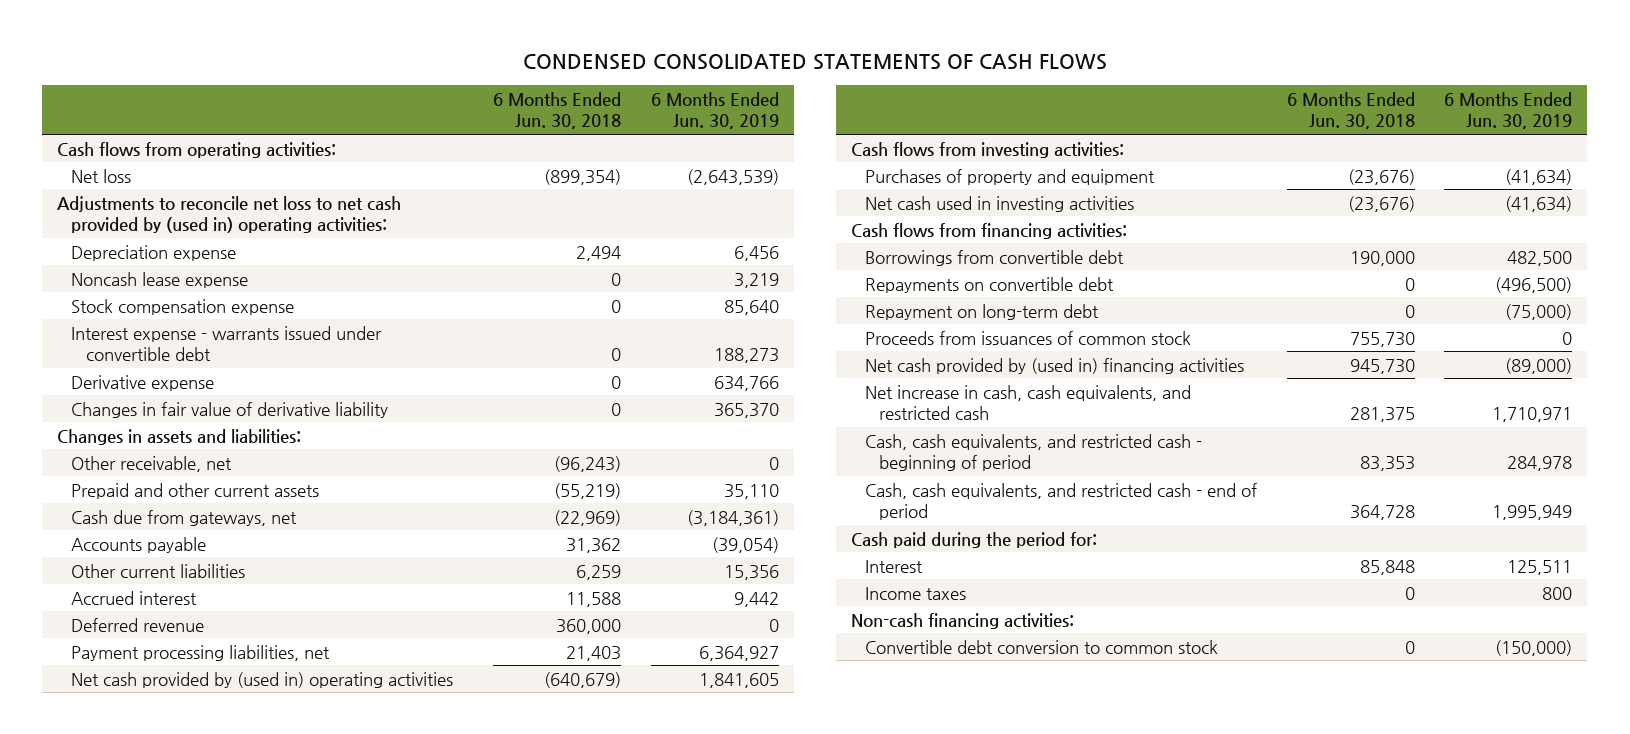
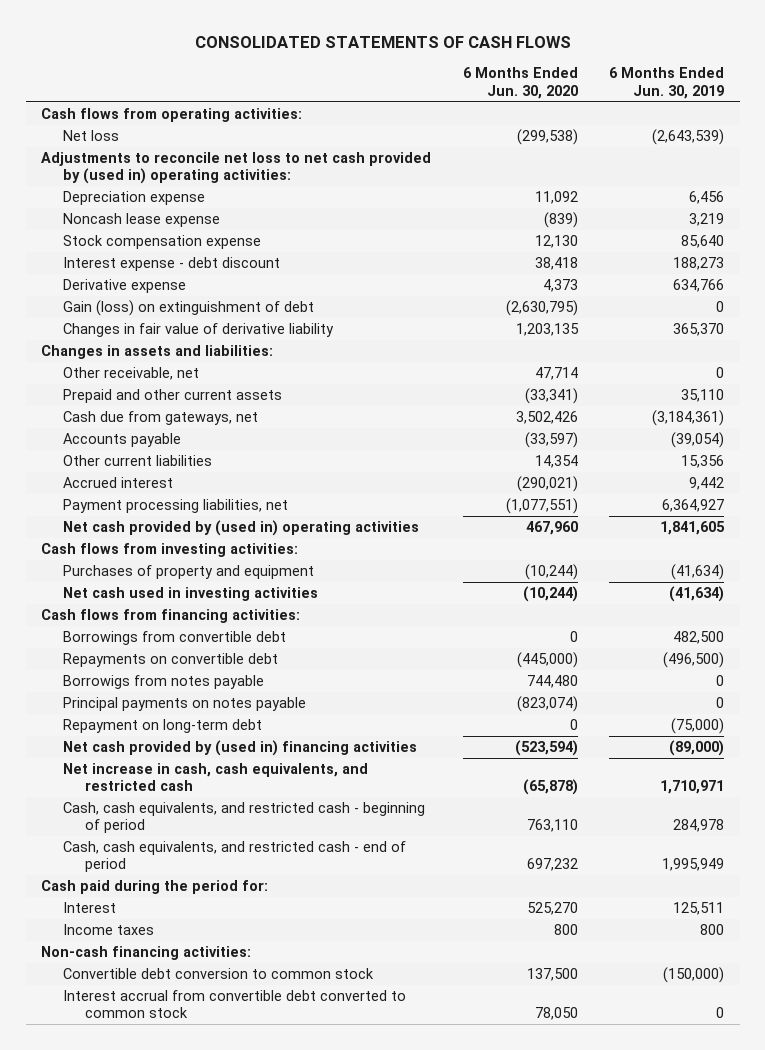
- CONDENSED CONSOLIDATED STATEMENTS OF CASH FLOWS
+ CONSOLIDATED STATEMENTS OF CASH FLOWS
- | 6 Months Ended Jun. 30, 2018 | 6 Months Ended Jun. 30, 2019
+ | 6 Months Ended Jun. 30, 2020 | 6 Months Ended Jun. 30, 2019
- Interest expense - warrants issued under convertible debt | 0 | 188,273
+ Interest expense - debt discount | 38,418 | 188,273
+ Gain (loss) on extinguishment of debt | (2,630,795) | 0
- Deferred revenue | 360,000 | 0
+ Borrowigs from notes payable | 744,480 | 0
+ Principal payments on notes payable | (823,074) | 0
- Proceeds from issuances of common stock | 755,730 | 0
+ Interest accrual from convertible debt converted to common stock | 78,050 | 0

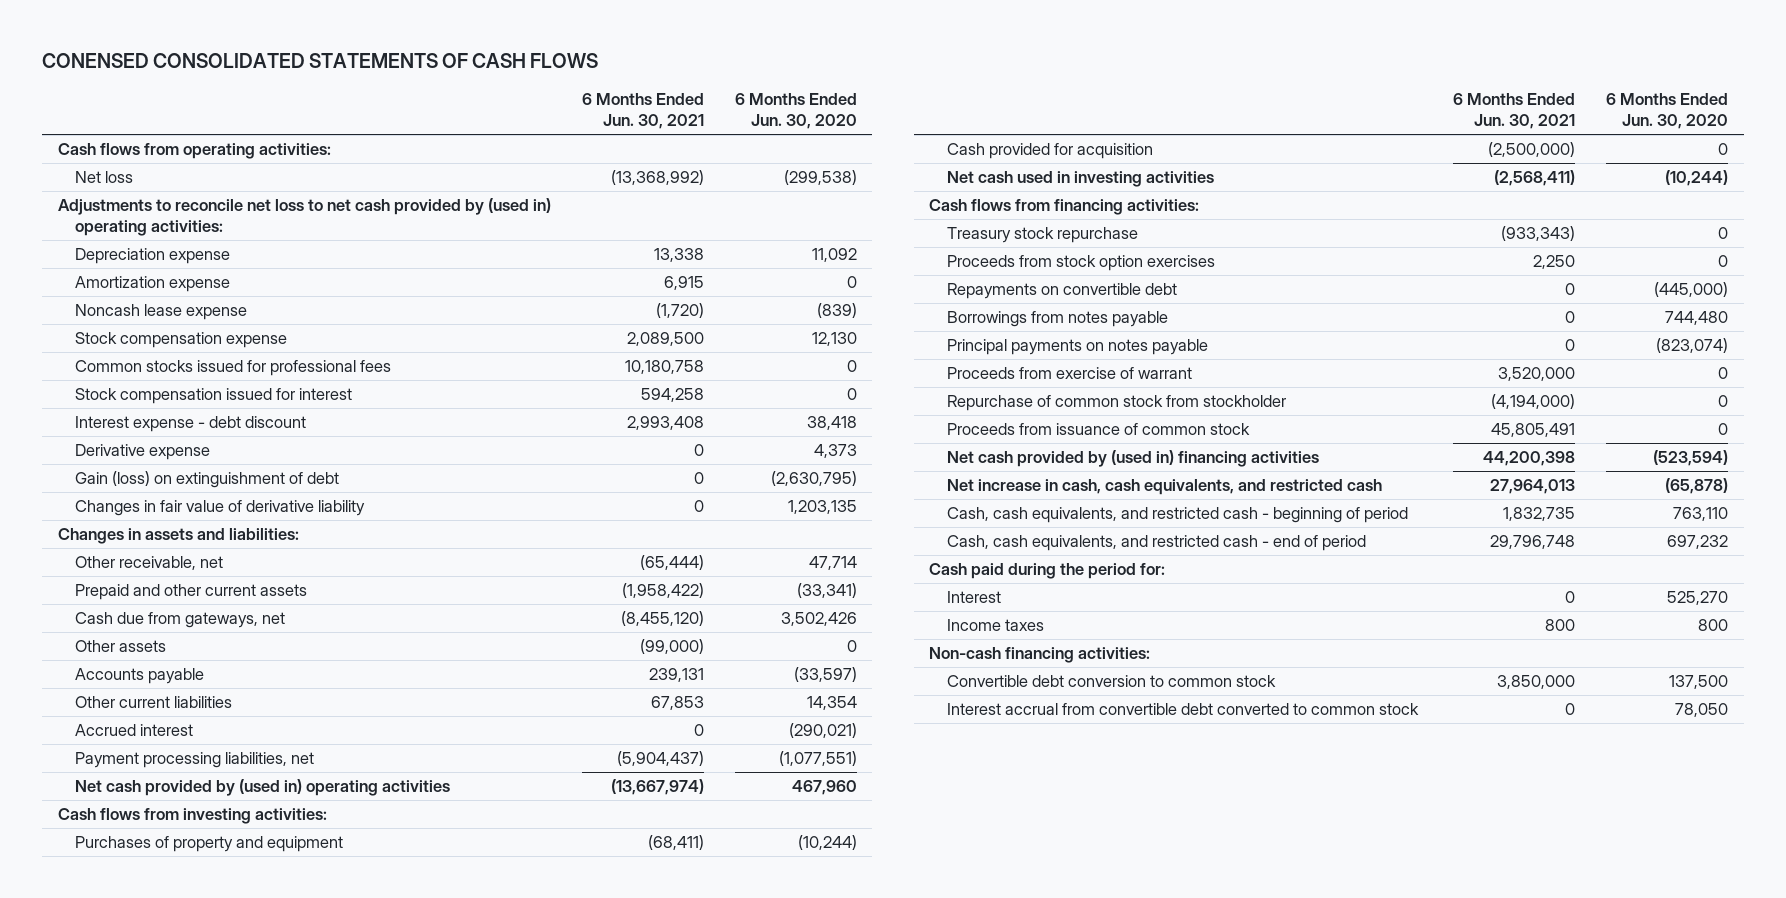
- CONSOLIDATED STATEMENTS OF CASH FLOWS
+ CONENSED CONSOLIDATED STATEMENTS OF CASH FLOWS
- | 6 Months Ended Jun. 30, 2020 | 6 Months Ended Jun. 30, 2019
+ | 6 Months Ended Jun. 30, 2021 | 6 Months Ended Jun. 30, 2020
+ Amortization expense | 6,915 | 0
+ Common stocks issued for professional fees | 10,180,758 | 0
+ Stock compensation issued for interest | 594,258 | 0
+ Other assets | (99,000) | 0
+ Cash provided for acquisition | (2,500,000) | 0
- Borrowings from convertible debt | 0 | 482,500
+ Treasury stock repurchase | (933,343) | 0
+ Proceeds from stock option exercises | 2,250 | 0
- Borrowigs from notes payable | 744,480 | 0
+ Borrowings from notes payable | 0 | 744,480
- Repayment on long-term debt | 0 | (75,000)
+ Proceeds from exercise of warrant | 3,520,000 | 0
+ Repurchase of common stock from stockholder | (4,194,000) | 0
+ Proceeds from issuance of common stock | 45,805,491 | 0

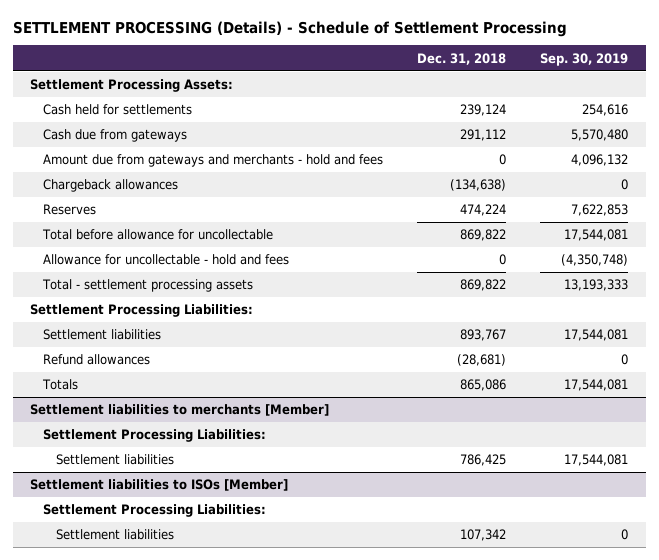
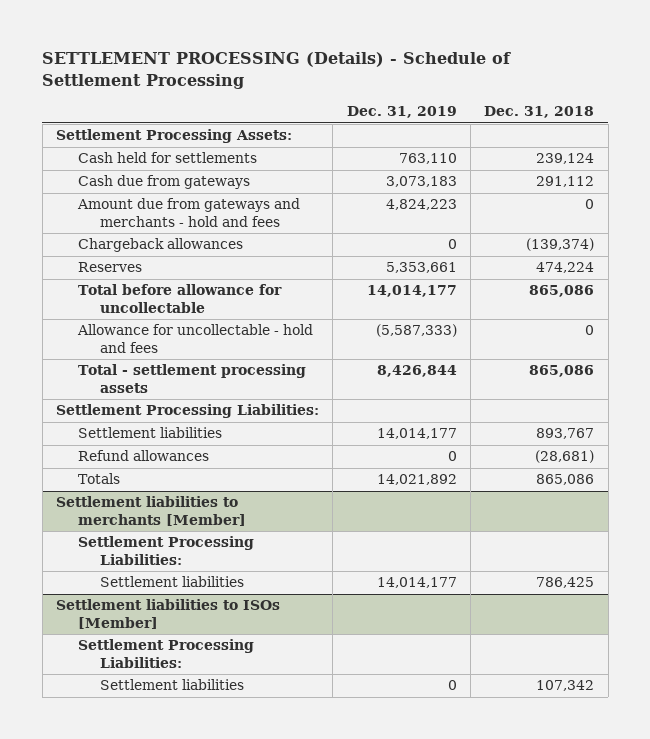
- | Dec. 31, 2018 | Sep. 30, 2019
+ | Dec. 31, 2019 | Dec. 31, 2018
- Chargeback allowances | (134,638) | 0
+ Chargeback allowances | 0 | (139,374)
- Total before allowance for uncollectable | 869,822 | 17,544,081
+ Total before allowance for uncollectable | 14,014,177 | 865,086
- Total - settlement processing assets | 869,822 | 13,193,333
+ Total - settlement processing assets | 8,426,844 | 865,086

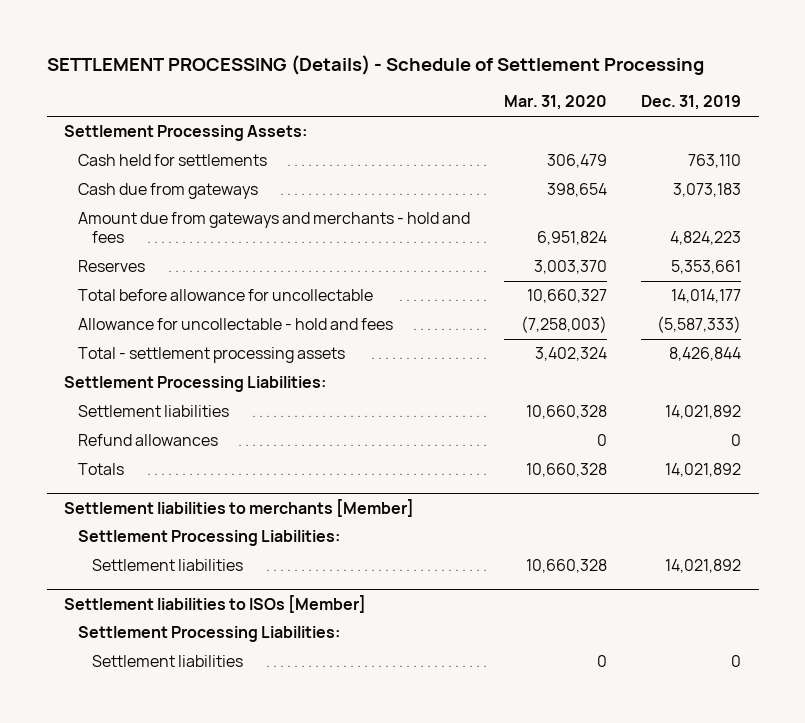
- | Dec. 31, 2019 | Dec. 31, 2018
+ | Mar. 31, 2020 | Dec. 31, 2019
- Chargeback allowances | 0 | (139,374)
- Settlement liabilities | 14,014,177 | 893,767
+ Settlement liabilities | 10,660,328 | 14,021,892
@ Settlement liabilities to merchants [Member]
- Settlement liabilities | 14,014,177 | 786,425
+ Settlement liabilities | 10,660,328 | 14,021,892

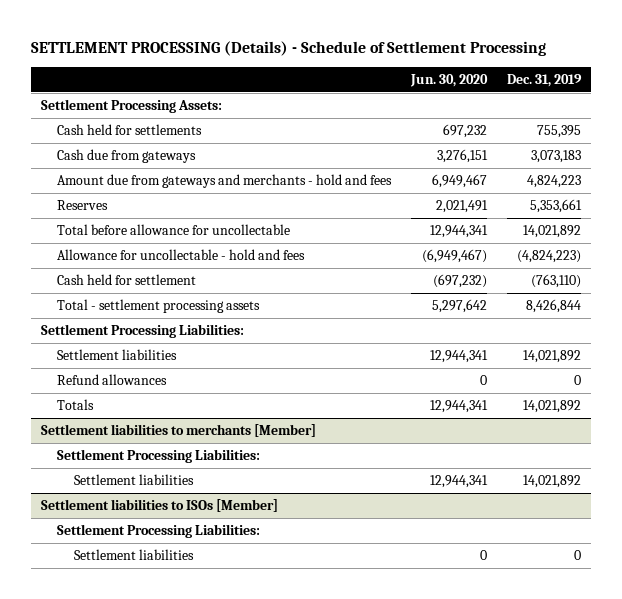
- | Mar. 31, 2020 | Dec. 31, 2019
+ | Jun. 30, 2020 | Dec. 31, 2019
- Cash held for settlements | 306,479 | 763,110
+ Cash held for settlements | 697,232 | 755,395
- Total before allowance for uncollectable | 10,660,327 | 14,014,177
- Allowance for uncollectable - hold and fees | (7,258,003) | (5,587,333)
+ Total before allowance for uncollectable | 12,944,341 | 14,021,892
+ Allowance for uncollectable - hold and fees | (6,949,467) | (4,824,223)
+ Cash held for settlement | (697,232) | (763,110)

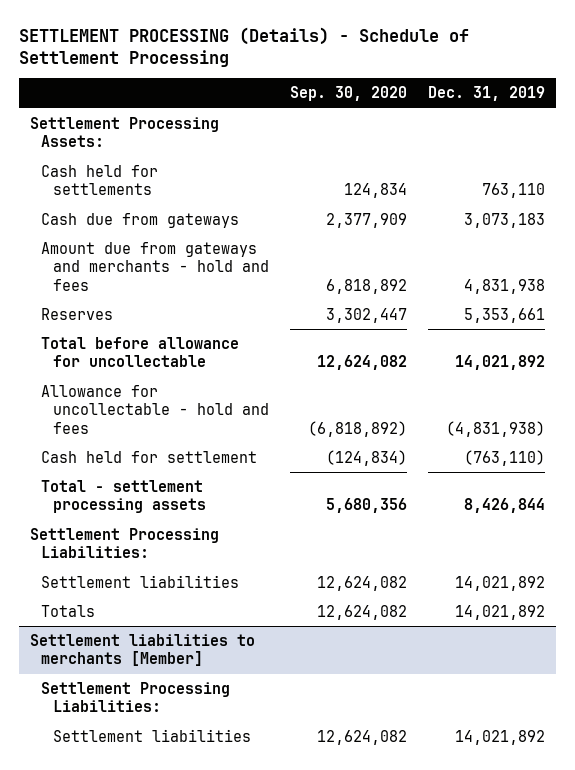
- | Jun. 30, 2020 | Dec. 31, 2019
+ | Sep. 30, 2020 | Dec. 31, 2019
- Cash held for settlements | 697,232 | 755,395
+ Cash held for settlements | 124,834 | 763,110
- Amount due from gateways and merchants - hold and fees | 6,949,467 | 4,824,223
+ Amount due from gateways and merchants - hold and fees | 6,818,892 | 4,831,938
- Allowance for uncollectable - hold and fees | (6,949,467) | (4,824,223)
+ Allowance for uncollectable - hold and fees | (6,818,892) | (4,831,938)
- Refund allowances | 0 | 0
- Settlement liabilities to ISOs [Member]
- Settlement Processing Liabilities:
- Settlement liabilities | 0 | 0

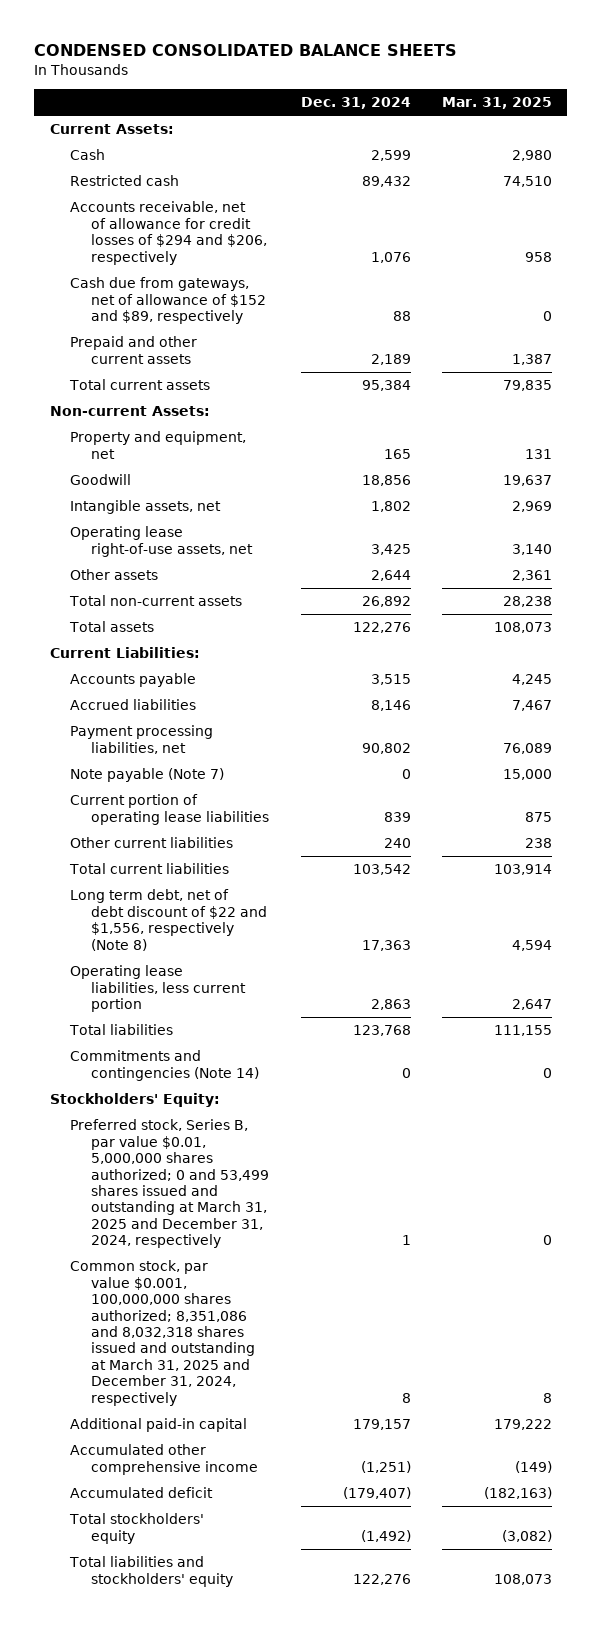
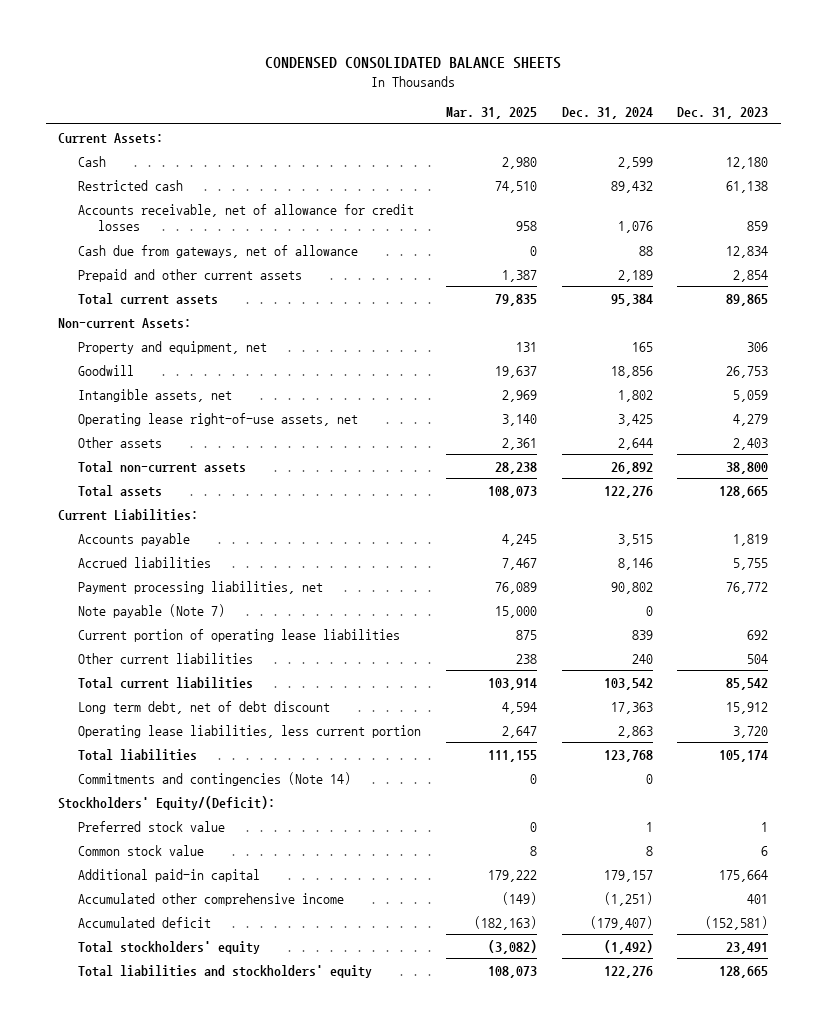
- | Dec. 31, 2024 | Mar. 31, 2025
+ | Mar. 31, 2025 | Dec. 31, 2024 | Dec. 31, 2023
- Accounts receivable, net of allowance for credit losses of $294 and $206, respectively | 1,076 | 958
- Cash due from gateways, net of allowance of $152 and $89, respectively | 88 | 0
+ Accounts receivable, net of allowance for credit losses | 958 | 1,076 | 859
+ Cash due from gateways, net of allowance | 0 | 88 | 12,834
- Long term debt, net of debt discount of $22 and $1,556, respectively (Note 8) | 17,363 | 4,594
+ Long term debt, net of debt discount | 4,594 | 17,363 | 15,912
- Stockholders' Equity:
- Preferred stock, Series B, par value $0.01, 5,000,000 shares authorized; 0 and 53,499 shares issued and outstanding at March 31, 2025 and December 31, 2024, respectively | 1 | 0
- Common stock, par value $0.001, 100,000,000 shares authorized; 8,351,086 and 8,032,318 shares issued and outstanding at March 31, 2025 and December 31, 2024, respectively | 8 | 8
+ Stockholders' Equity/(Deficit):
+ Preferred stock value | 0 | 1 | 1
+ Common stock value | 8 | 8 | 6

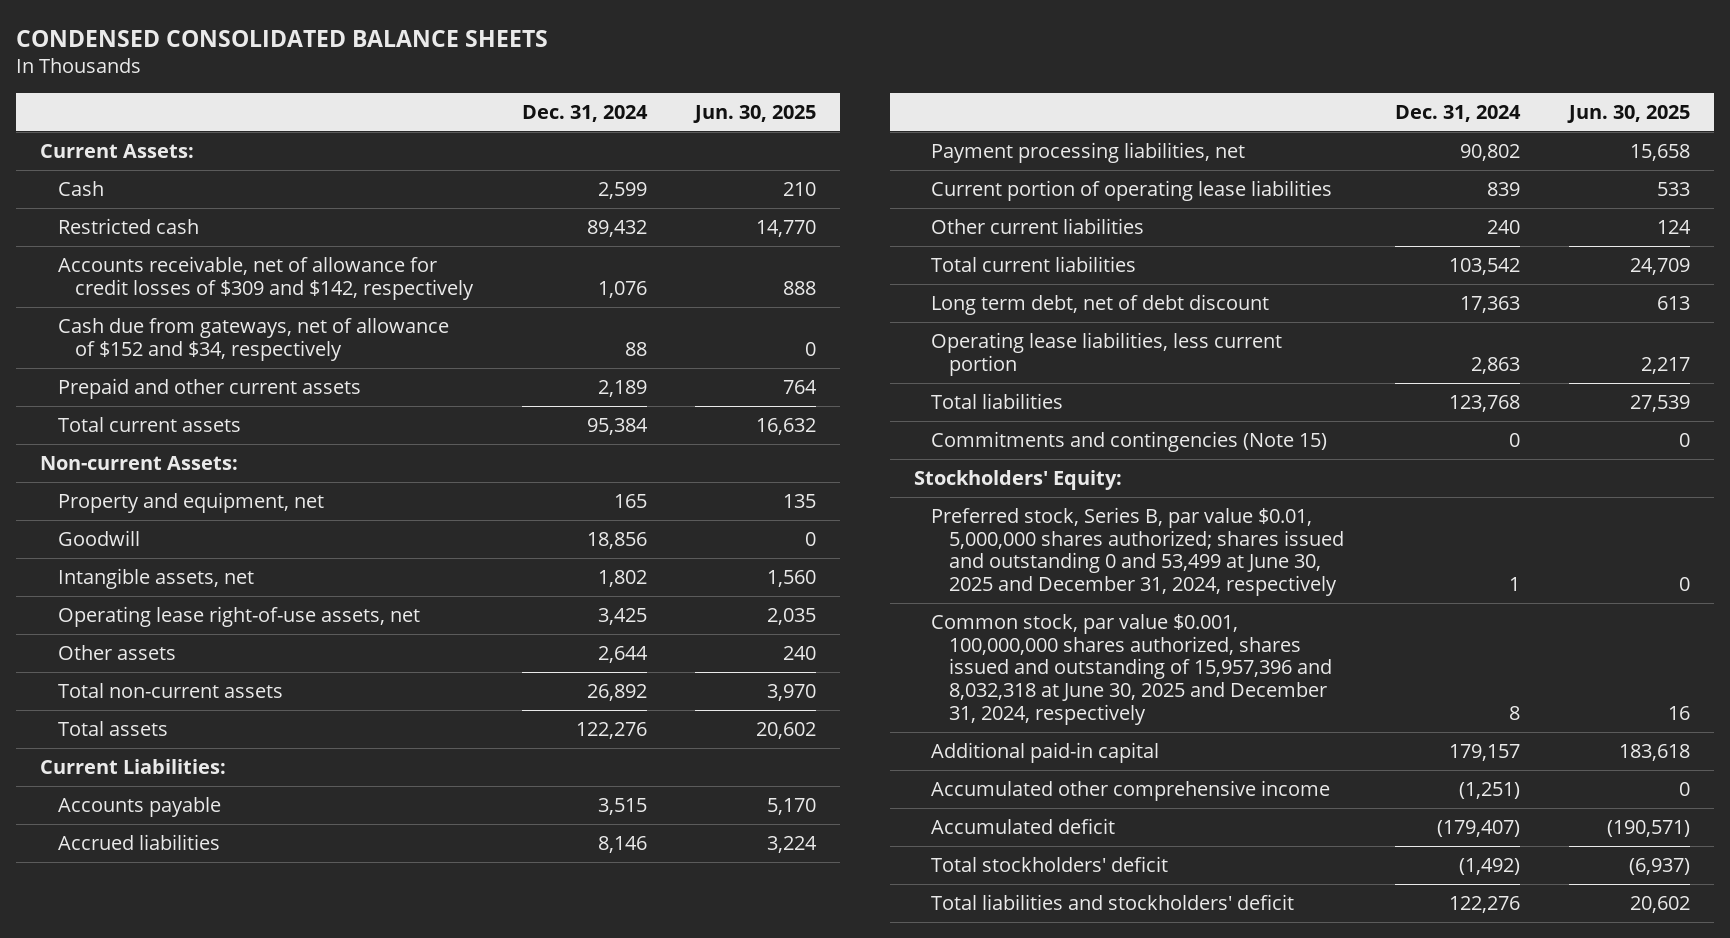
- | Mar. 31, 2025 | Dec. 31, 2024 | Dec. 31, 2023
+ | Dec. 31, 2024 | Jun. 30, 2025
- Accounts receivable, net of allowance for credit losses | 958 | 1,076 | 859
- Cash due from gateways, net of allowance | 0 | 88 | 12,834
+ Accounts receivable, net of allowance for credit losses of $309 and $142, respectively | 1,076 | 888
+ Cash due from gateways, net of allowance of $152 and $34, respectively | 88 | 0
- Note payable (Note 7) | 15,000 | 0 |
- Commitments and contingencies (Note 14) | 0 | 0 |
- Stockholders' Equity/(Deficit):
- Preferred stock value | 0 | 1 | 1
- Common stock value | 8 | 8 | 6
+ Commitments and contingencies (Note 15) | 0 | 0
+ Stockholders' Equity:
+ Preferred stock, Series B, par value $0.01, 5,000,000 shares authorized; shares issued and outstanding 0 and 53,499 at June 30, 2025 and December 31, 2024, respectively | 1 | 0
+ Common stock, par value $0.001, 100,000,000 shares authorized, shares issued and outstanding of 15,957,396 and 8,032,318 at June 30, 2025 and December 31, 2024, respectively | 8 | 16
- Total stockholders' equity | (3,082) | (1,492) | 23,491
- Total liabilities and stockholders' equity | 108,073 | 122,276 | 128,665
+ Total stockholders' deficit | (1,492) | (6,937)
+ Total liabilities and stockholders' deficit | 122,276 | 20,602

